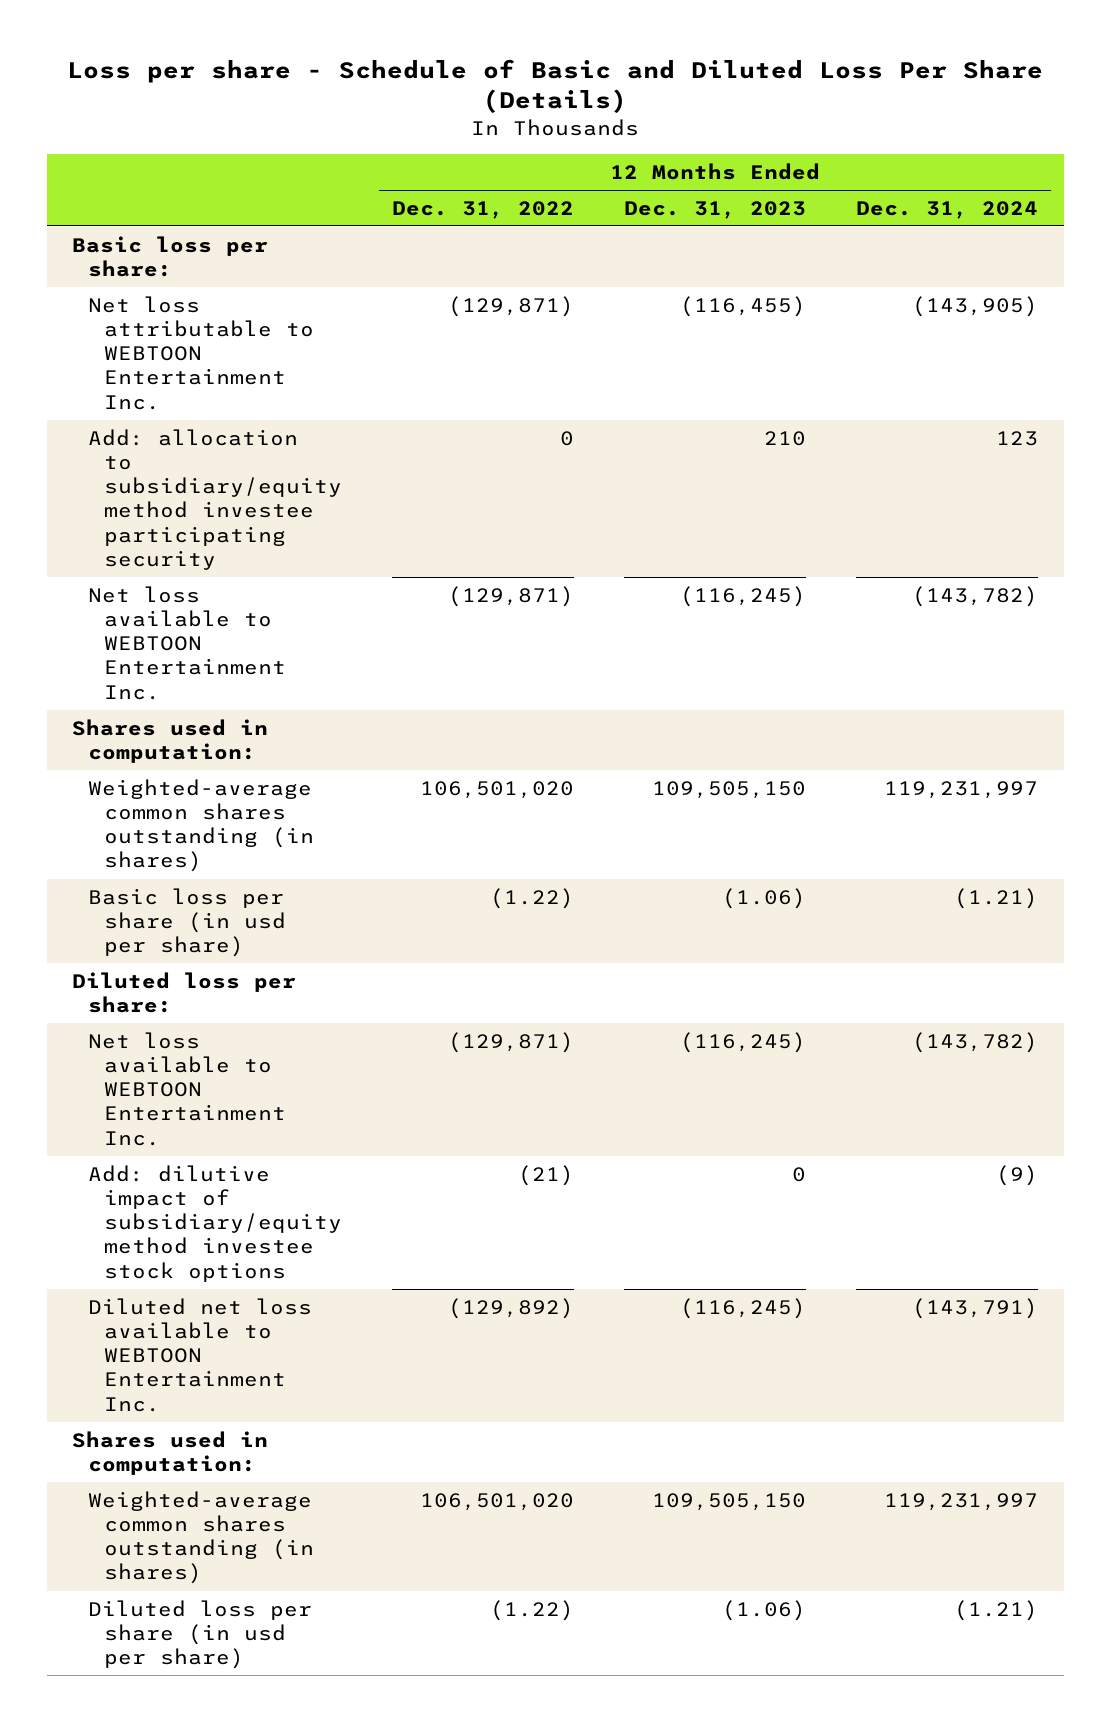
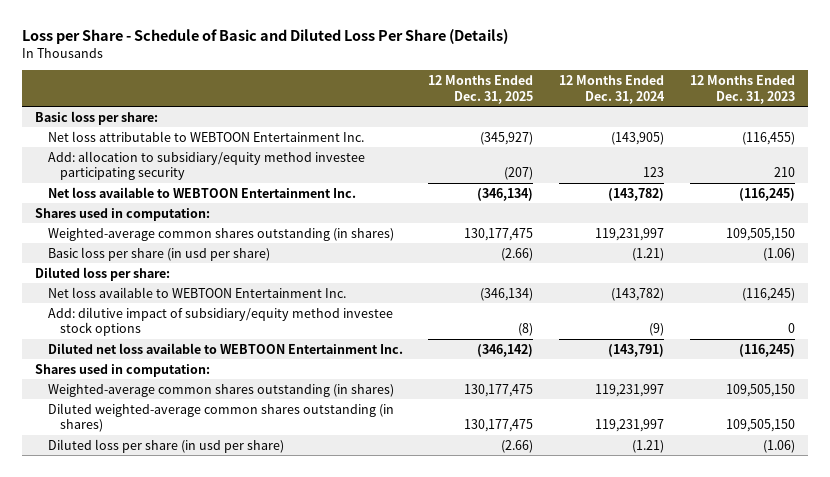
- Loss per share - Schedule of Basic and Diluted Loss Per Share (Details)
+ Loss per Share - Schedule of Basic and Diluted Loss Per Share (Details)
- | 12 Months Ended Dec. 31, 2022 | 12 Months Ended Dec. 31, 2023 | 12 Months Ended Dec. 31, 2024
+ | 12 Months Ended Dec. 31, 2025 | 12 Months Ended Dec. 31, 2024 | 12 Months Ended Dec. 31, 2023
+ Diluted weighted-average common shares outstanding (in shares) | 130,177,475 | 119,231,997 | 109,505,150

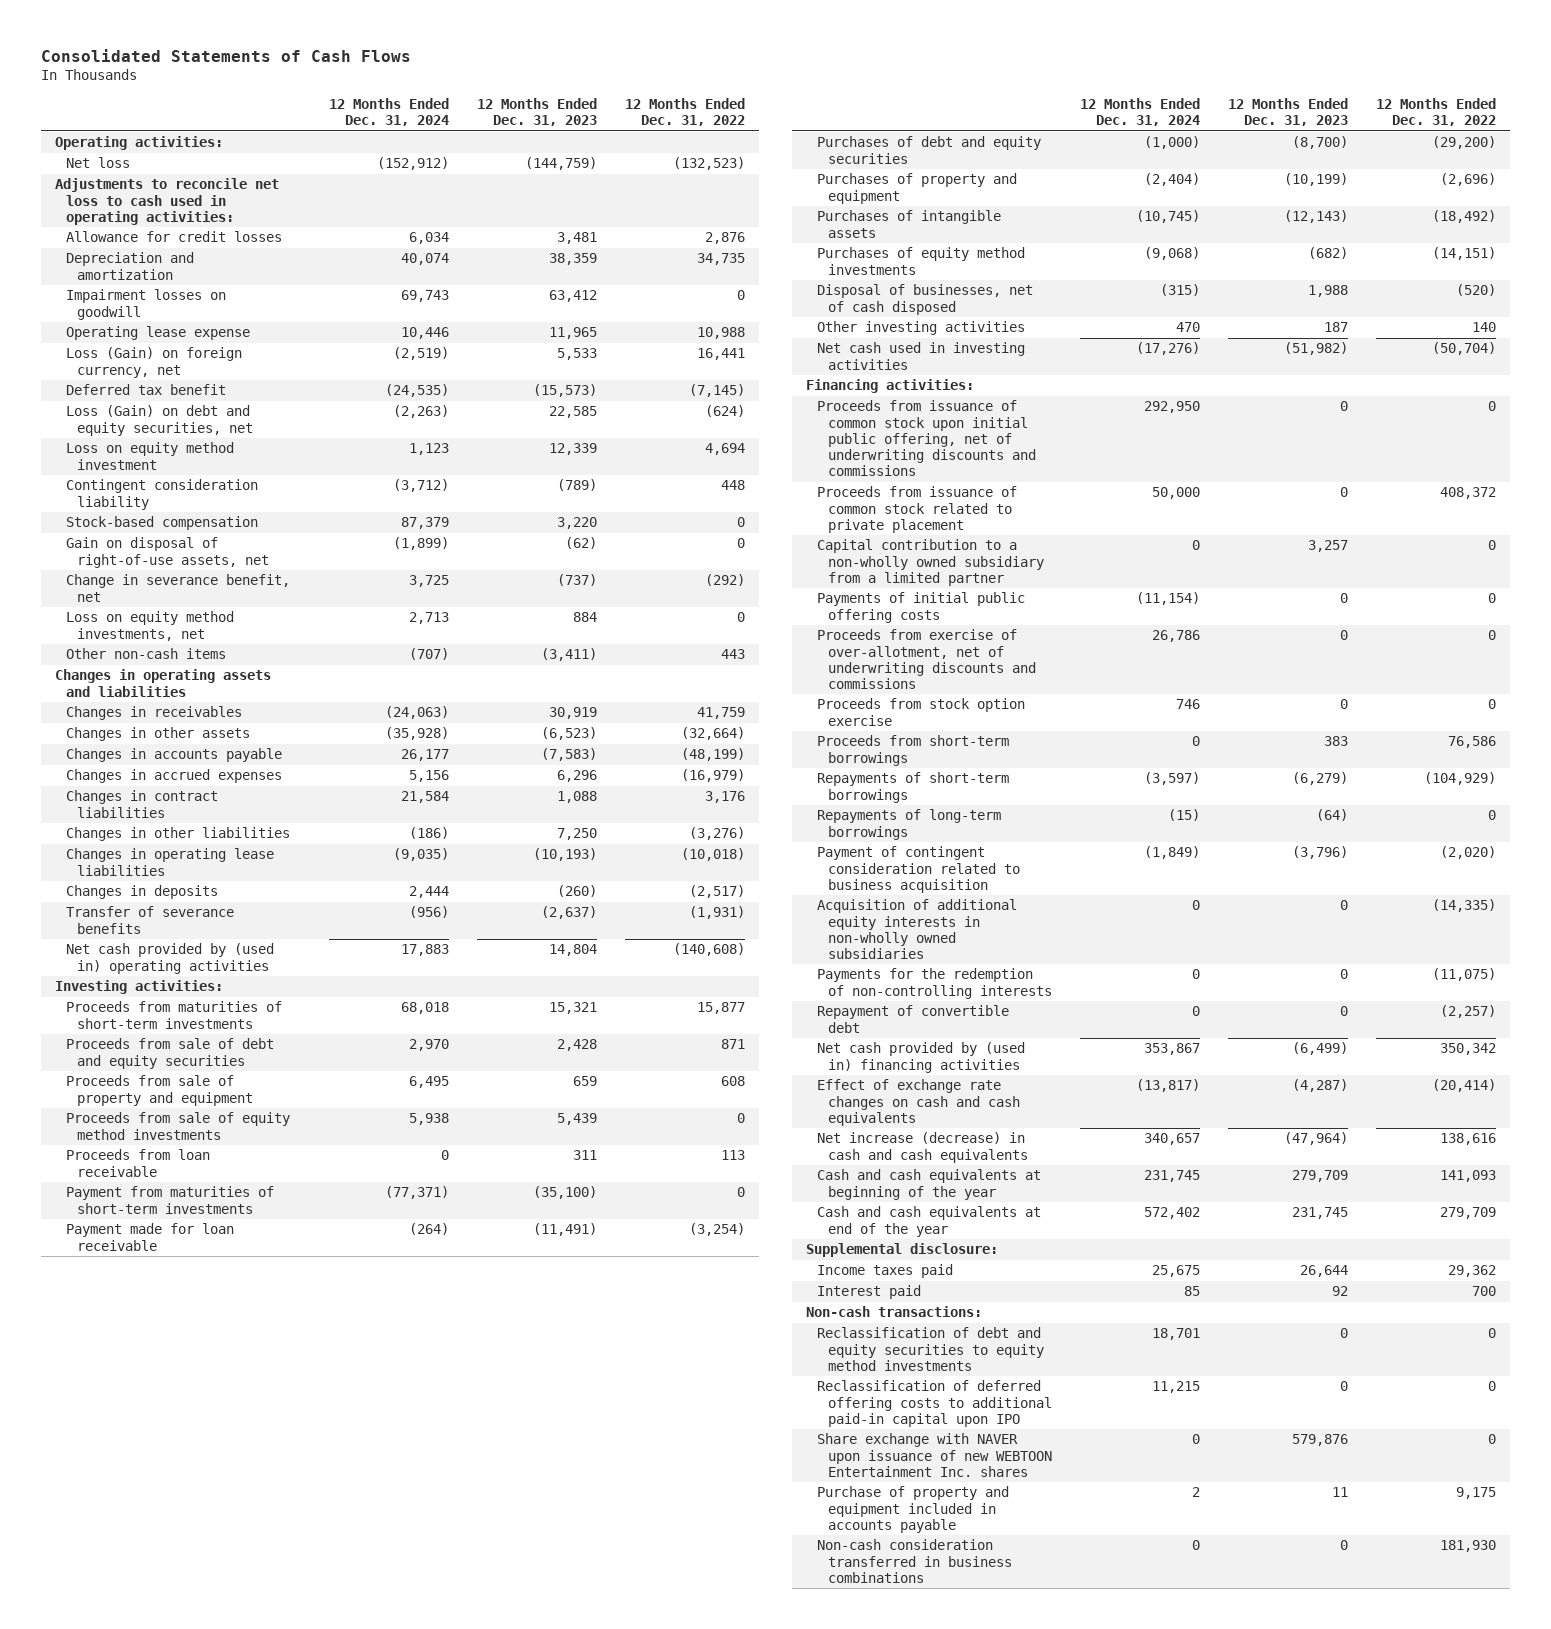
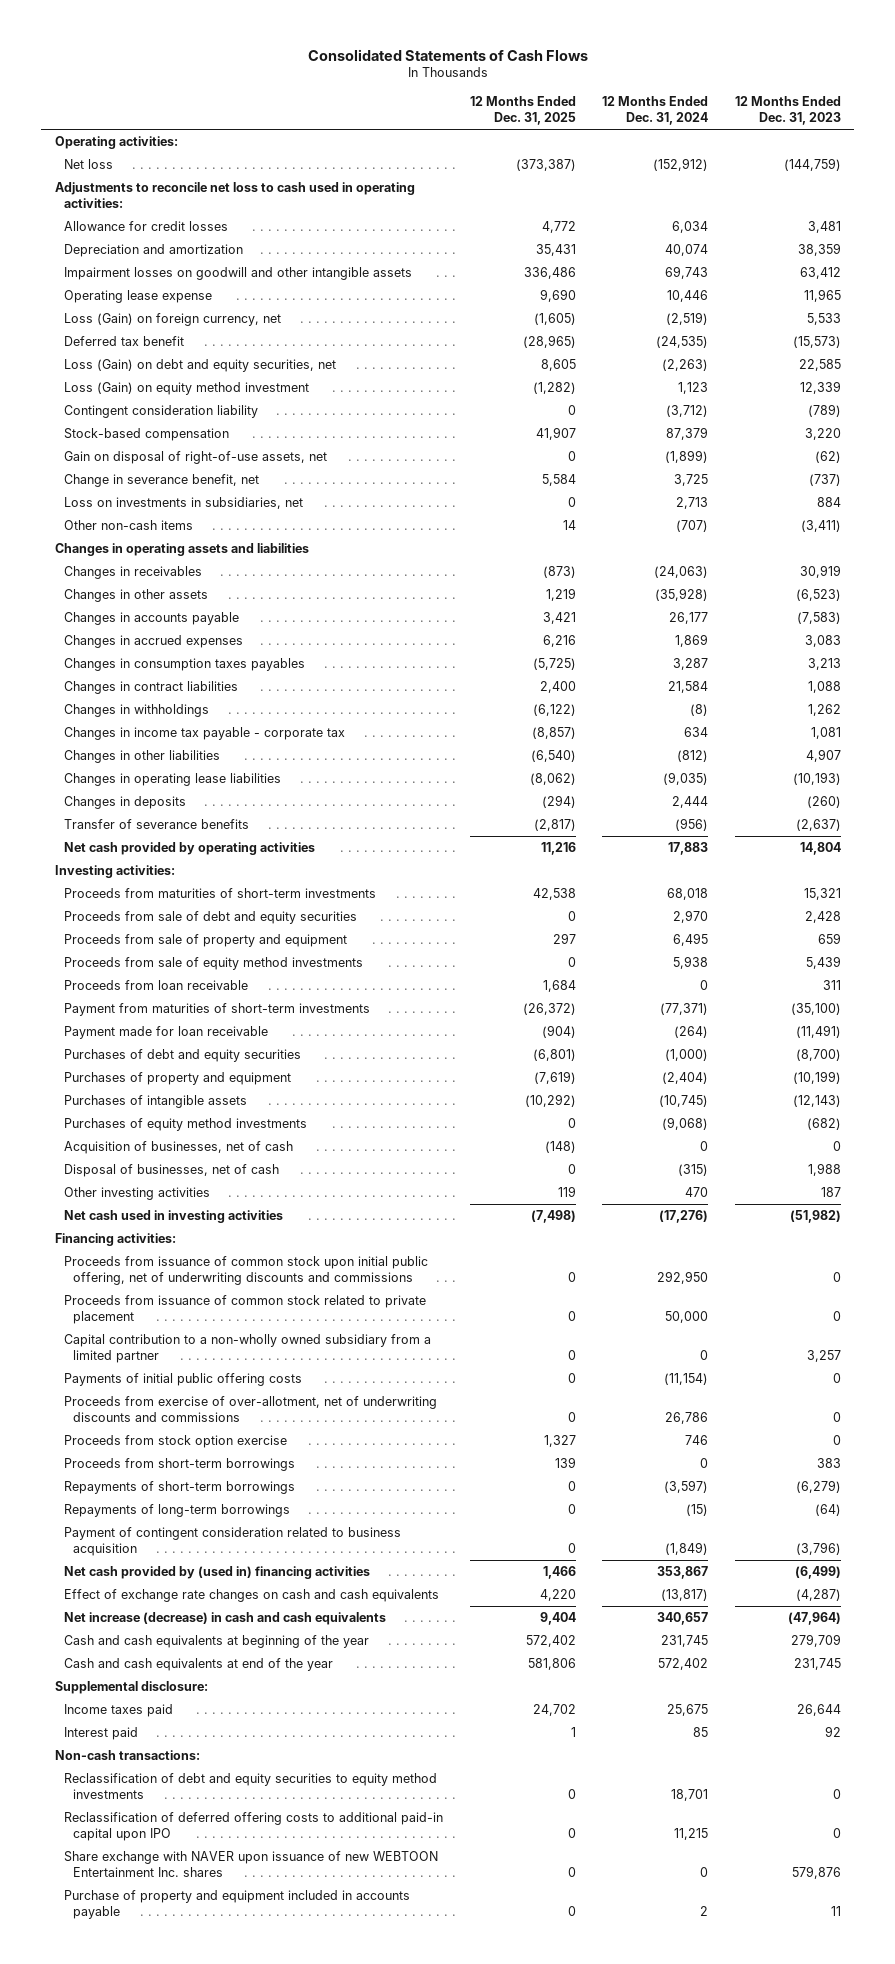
- | 12 Months Ended Dec. 31, 2024 | 12 Months Ended Dec. 31, 2023 | 12 Months Ended Dec. 31, 2022
+ | 12 Months Ended Dec. 31, 2025 | 12 Months Ended Dec. 31, 2024 | 12 Months Ended Dec. 31, 2023
- Impairment losses on goodwill | 69,743 | 63,412 | 0
+ Impairment losses on goodwill and other intangible assets | 336,486 | 69,743 | 63,412
- Loss on equity method investment | 1,123 | 12,339 | 4,694
+ Loss (Gain) on equity method investment | (1,282) | 1,123 | 12,339
- Loss on equity method investments, net | 2,713 | 884 | 0
+ Loss on investments in subsidiaries, net | 0 | 2,713 | 884
- Changes in accrued expenses | 5,156 | 6,296 | (16,979)
+ Changes in accrued expenses | 6,216 | 1,869 | 3,083
+ Changes in consumption taxes payables | (5,725) | 3,287 | 3,213
- Changes in other liabilities | (186) | 7,250 | (3,276)
+ Changes in withholdings | (6,122) | (8) | 1,262
+ Changes in income tax payable - corporate tax | (8,857) | 634 | 1,081
+ Changes in other liabilities | (6,540) | (812) | 4,907
- Net cash provided by (used in) operating activities | 17,883 | 14,804 | (140,608)
+ Net cash provided by operating activities | 11,216 | 17,883 | 14,804
- Disposal of businesses, net of cash disposed | (315) | 1,988 | (520)
+ Acquisition of businesses, net of cash | (148) | 0 | 0
+ Disposal of businesses, net of cash | 0 | (315) | 1,988
- Acquisition of additional equity interests in non-wholly owned subsidiaries | 0 | 0 | (14,335)
- Payments for the redemption of non-controlling interests | 0 | 0 | (11,075)
- Repayment of convertible debt | 0 | 0 | (2,257)
- Non-cash consideration transferred in business combinations | 0 | 0 | 181,930

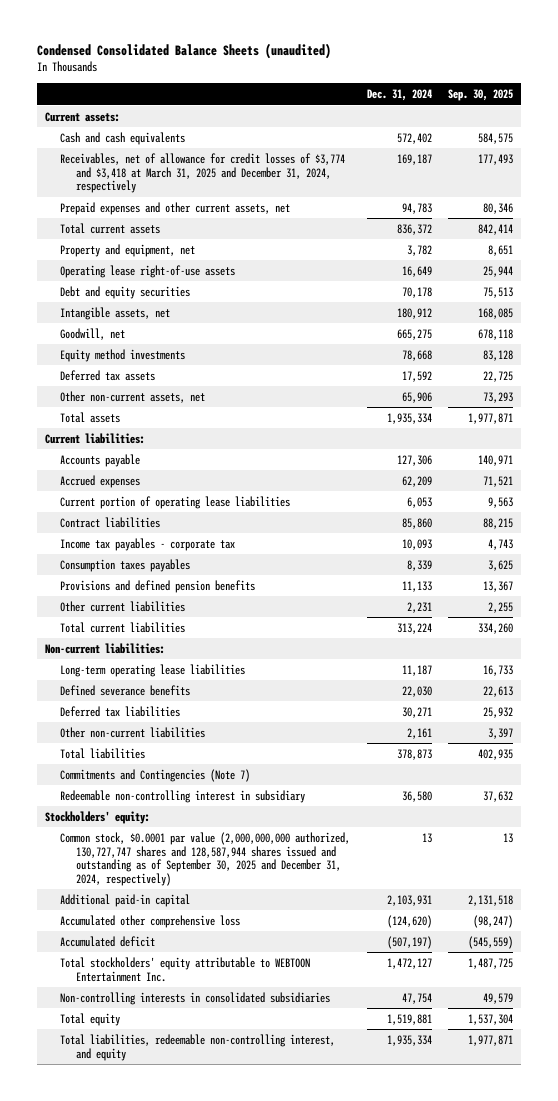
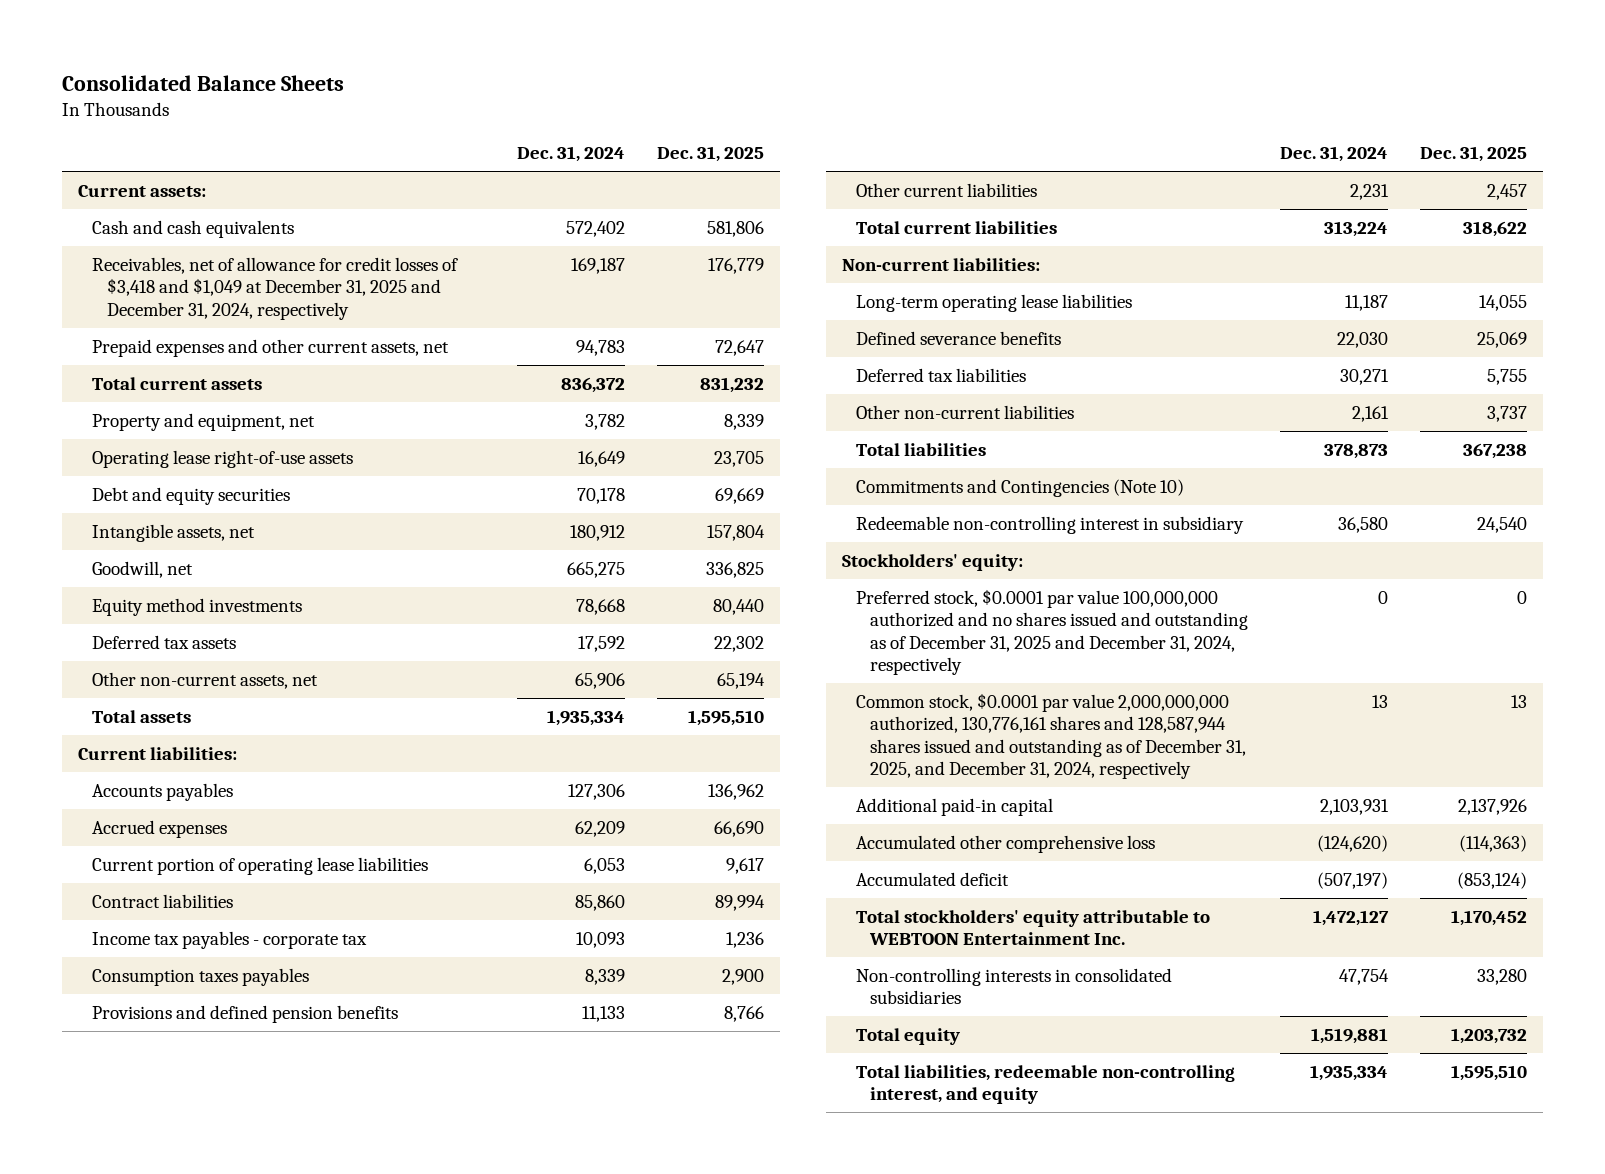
- Condensed Consolidated Balance Sheets (unaudited)
+ Consolidated Balance Sheets
- | Dec. 31, 2024 | Sep. 30, 2025
+ | Dec. 31, 2024 | Dec. 31, 2025
- Receivables, net of allowance for credit losses of $3,774 and $3,418 at March 31, 2025 and December 31, 2024, respectively | 169,187 | 177,493
+ Receivables, net of allowance for credit losses of $3,418 and $1,049 at December 31, 2025 and December 31, 2024, respectively | 169,187 | 176,779
- Accounts payable | 127,306 | 140,971
+ Accounts payables | 127,306 | 136,962
- Commitments and Contingencies (Note 7)
+ Commitments and Contingencies (Note 10)
- Common stock, $0.0001 par value (2,000,000,000 authorized, 130,727,747 shares and 128,587,944 shares issued and outstanding as of September 30, 2025 and December 31, 2024, respectively) | 13 | 13
+ Preferred stock, $0.0001 par value 100,000,000 authorized and no shares issued and outstanding as of December 31, 2025 and December 31, 2024, respectively | 0 | 0
+ Common stock, $0.0001 par value 2,000,000,000 authorized, 130,776,161 shares and 128,587,944 shares issued and outstanding as of December 31, 2025, and December 31, 2024, respectively | 13 | 13

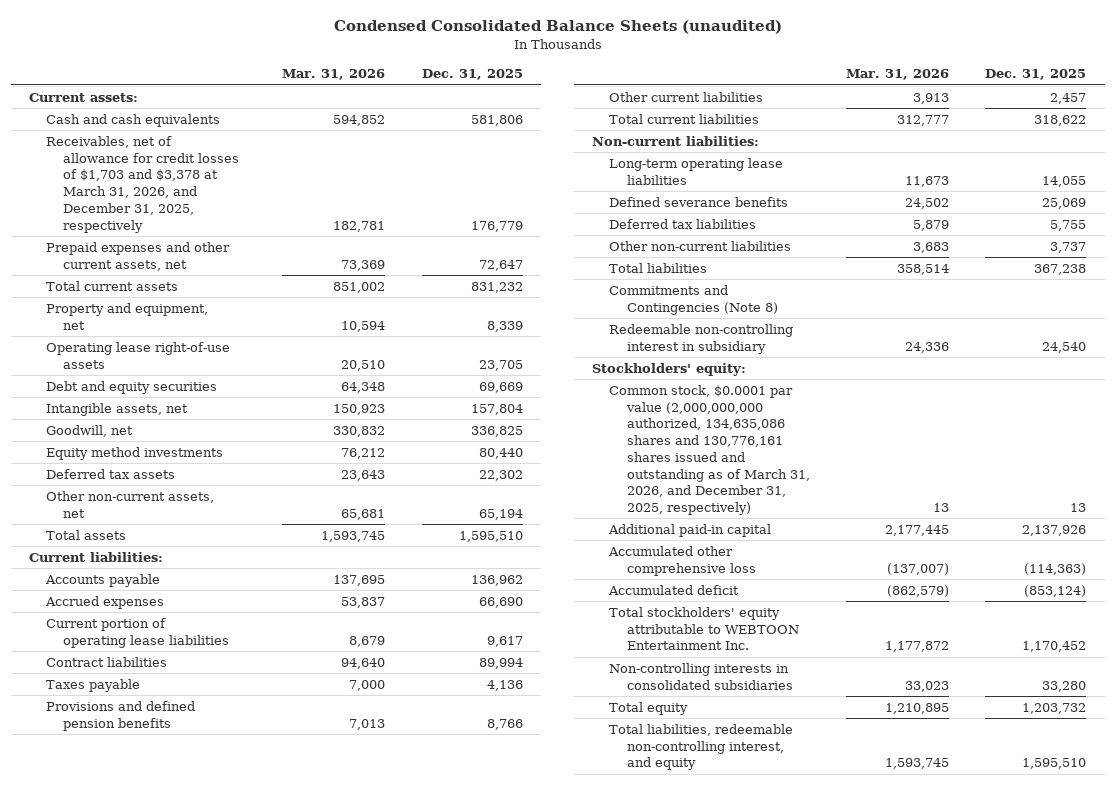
- Consolidated Balance Sheets
+ Condensed Consolidated Balance Sheets (unaudited)
- | Dec. 31, 2024 | Dec. 31, 2025
+ | Mar. 31, 2026 | Dec. 31, 2025
- Receivables, net of allowance for credit losses of $3,418 and $1,049 at December 31, 2025 and December 31, 2024, respectively | 169,187 | 176,779
+ Receivables, net of allowance for credit losses of $1,703 and $3,378 at March 31, 2026, and December 31, 2025, respectively | 182,781 | 176,779
- Accounts payables | 127,306 | 136,962
+ Accounts payable | 137,695 | 136,962
- Income tax payables - corporate tax | 10,093 | 1,236
- Consumption taxes payables | 8,339 | 2,900
+ Taxes payable | 7,000 | 4,136
- Commitments and Contingencies (Note 10)
+ Commitments and Contingencies (Note 8)
- Preferred stock, $0.0001 par value 100,000,000 authorized and no shares issued and outstanding as of December 31, 2025 and December 31, 2024, respectively | 0 | 0
- Common stock, $0.0001 par value 2,000,000,000 authorized, 130,776,161 shares and 128,587,944 shares issued and outstanding as of December 31, 2025, and December 31, 2024, respectively | 13 | 13
+ Common stock, $0.0001 par value (2,000,000,000 authorized, 134,635,086 shares and 130,776,161 shares issued and outstanding as of March 31, 2026, and December 31, 2025, respectively) | 13 | 13

